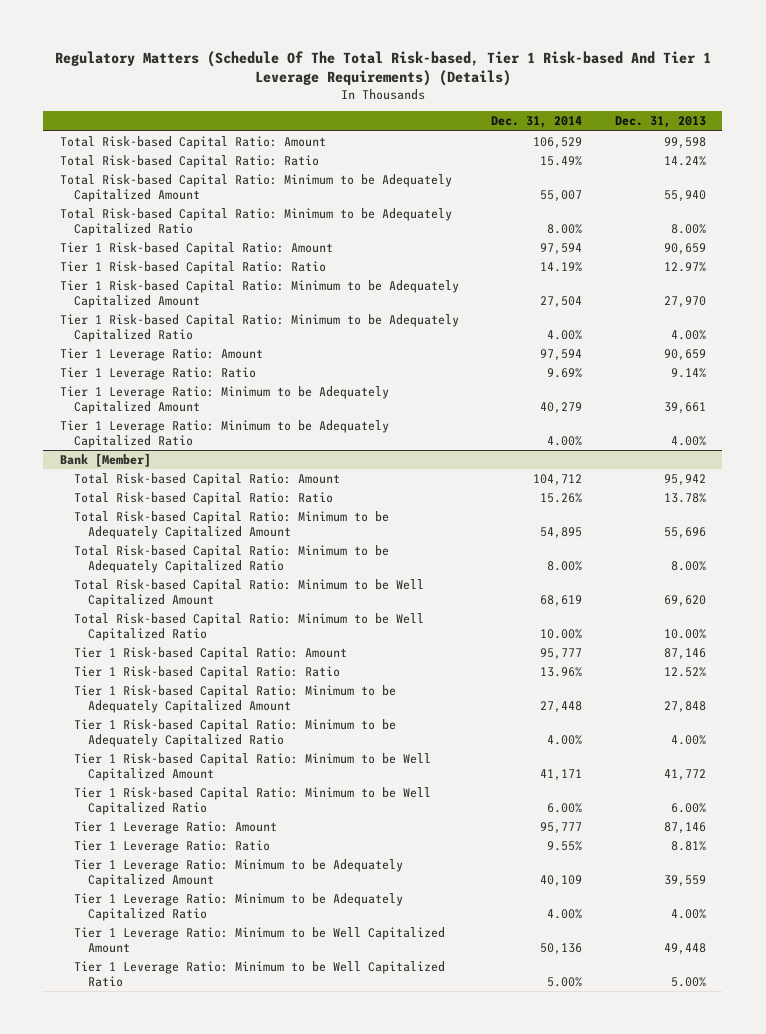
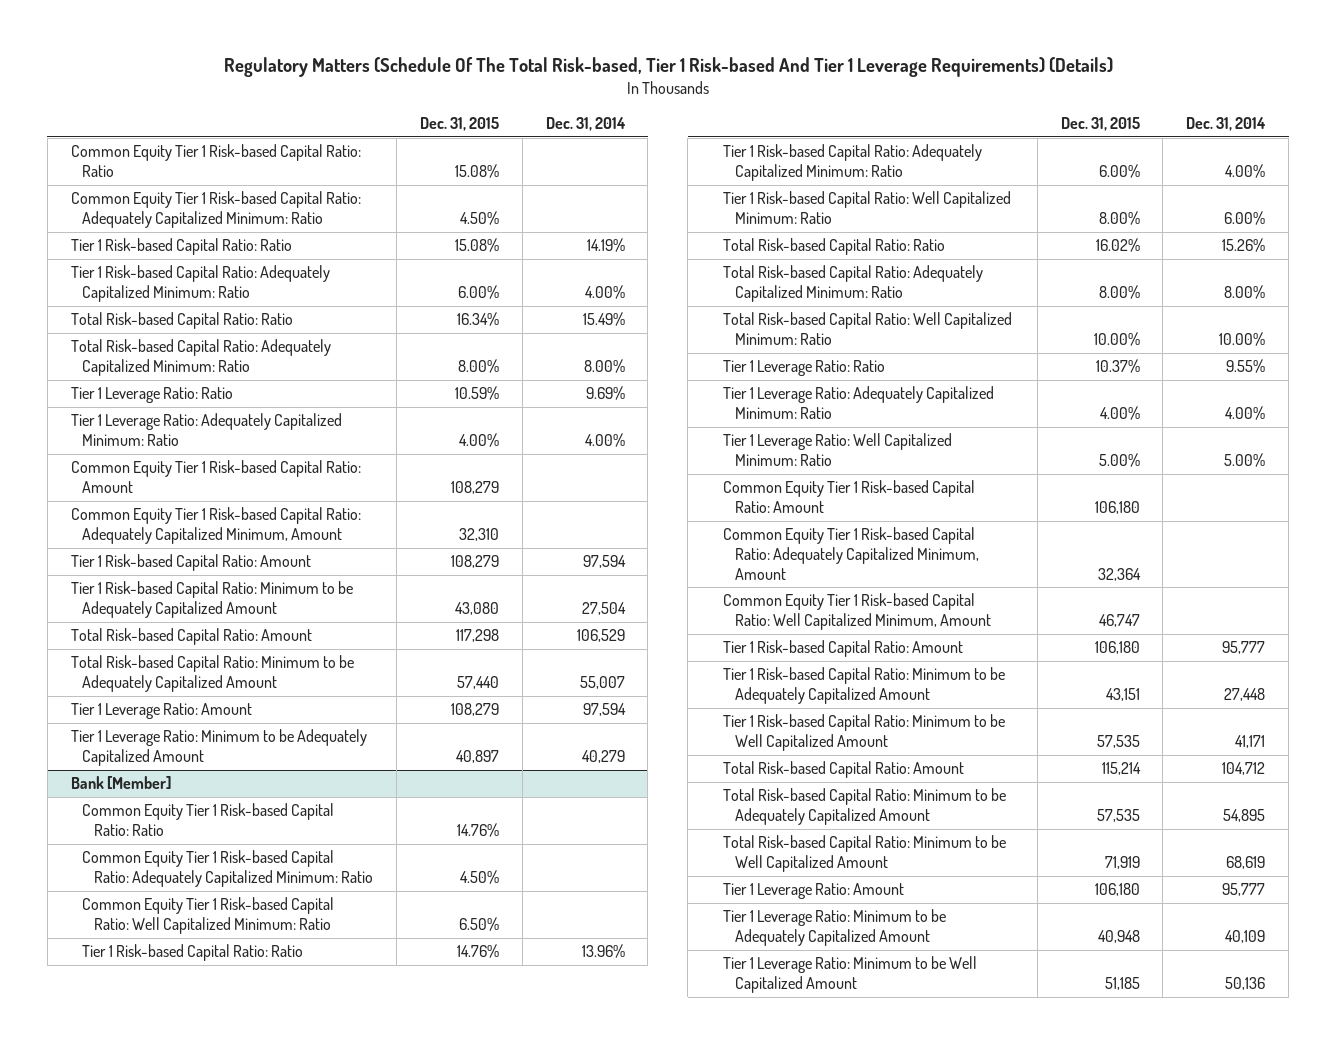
- | Dec. 31, 2014 | Dec. 31, 2013
+ | Dec. 31, 2015 | Dec. 31, 2014
+ Common Equity Tier 1 Risk-based Capital Ratio: Ratio | 15.08% |
+ Common Equity Tier 1 Risk-based Capital Ratio: Adequately Capitalized Minimum: Ratio | 4.50% |
moved up: Tier 1 Risk-based Capital Ratio: Ratio | 15.08% | 14.19%
+ Tier 1 Risk-based Capital Ratio: Adequately Capitalized Minimum: Ratio | 6.00% | 4.00%
- Total Risk-based Capital Ratio: Minimum to be Adequately Capitalized Ratio | 8.00% | 8.00%
+ Total Risk-based Capital Ratio: Adequately Capitalized Minimum: Ratio | 8.00% | 8.00%
moved up: Tier 1 Leverage Ratio: Ratio | 10.59% | 9.69%
+ Tier 1 Leverage Ratio: Adequately Capitalized Minimum: Ratio | 4.00% | 4.00%
+ Common Equity Tier 1 Risk-based Capital Ratio: Amount | 108,279 |
+ Common Equity Tier 1 Risk-based Capital Ratio: Adequately Capitalized Minimum, Amount | 32,310 |
- Tier 1 Risk-based Capital Ratio: Minimum to be Adequately Capitalized Ratio | 4.00% | 4.00%
moved down: Total Risk-based Capital Ratio: Amount | 117,298 | 106,529
moved down: Total Risk-based Capital Ratio: Minimum to be Adequately Capitalized Amount | 57,440 | 55,007
- Tier 1 Leverage Ratio: Minimum to be Adequately Capitalized Ratio | 4.00% | 4.00%
@ Bank [Member]
+ Common Equity Tier 1 Risk-based Capital Ratio: Ratio | 14.76% |
+ Common Equity Tier 1 Risk-based Capital Ratio: Adequately Capitalized Minimum: Ratio | 4.50% |
+ Common Equity Tier 1 Risk-based Capital Ratio: Well Capitalized Minimum: Ratio | 6.50% |
moved up: Tier 1 Risk-based Capital Ratio: Ratio | 14.76% | 13.96%
+ Tier 1 Risk-based Capital Ratio: Adequately Capitalized Minimum: Ratio | 6.00% | 4.00%
+ Tier 1 Risk-based Capital Ratio: Well Capitalized Minimum: Ratio | 8.00% | 6.00%
- Total Risk-based Capital Ratio: Minimum to be Adequately Capitalized Ratio | 8.00% | 8.00%
- Total Risk-based Capital Ratio: Minimum to be Well Capitalized Ratio | 10.00% | 10.00%
+ Total Risk-based Capital Ratio: Adequately Capitalized Minimum: Ratio | 8.00% | 8.00%
+ Total Risk-based Capital Ratio: Well Capitalized Minimum: Ratio | 10.00% | 10.00%
moved up: Tier 1 Leverage Ratio: Ratio | 10.37% | 9.55%
+ Tier 1 Leverage Ratio: Adequately Capitalized Minimum: Ratio | 4.00% | 4.00%
+ Tier 1 Leverage Ratio: Well Capitalized Minimum: Ratio | 5.00% | 5.00%
+ Common Equity Tier 1 Risk-based Capital Ratio: Amount | 106,180 |
+ Common Equity Tier 1 Risk-based Capital Ratio: Adequately Capitalized Minimum, Amount | 32,364 |
+ Common Equity Tier 1 Risk-based Capital Ratio: Well Capitalized Minimum, Amount | 46,747 |
- Tier 1 Risk-based Capital Ratio: Minimum to be Adequately Capitalized Ratio | 4.00% | 4.00%
- Tier 1 Risk-based Capital Ratio: Minimum to be Well Capitalized Ratio | 6.00% | 6.00%
moved down: Total Risk-based Capital Ratio: Amount | 115,214 | 104,712
moved down: Total Risk-based Capital Ratio: Minimum to be Adequately Capitalized Amount | 57,535 | 54,895
moved down: Total Risk-based Capital Ratio: Minimum to be Well Capitalized Amount | 71,919 | 68,619
- Tier 1 Leverage Ratio: Minimum to be Adequately Capitalized Ratio | 4.00% | 4.00%
- Tier 1 Leverage Ratio: Minimum to be Well Capitalized Ratio | 5.00% | 5.00%

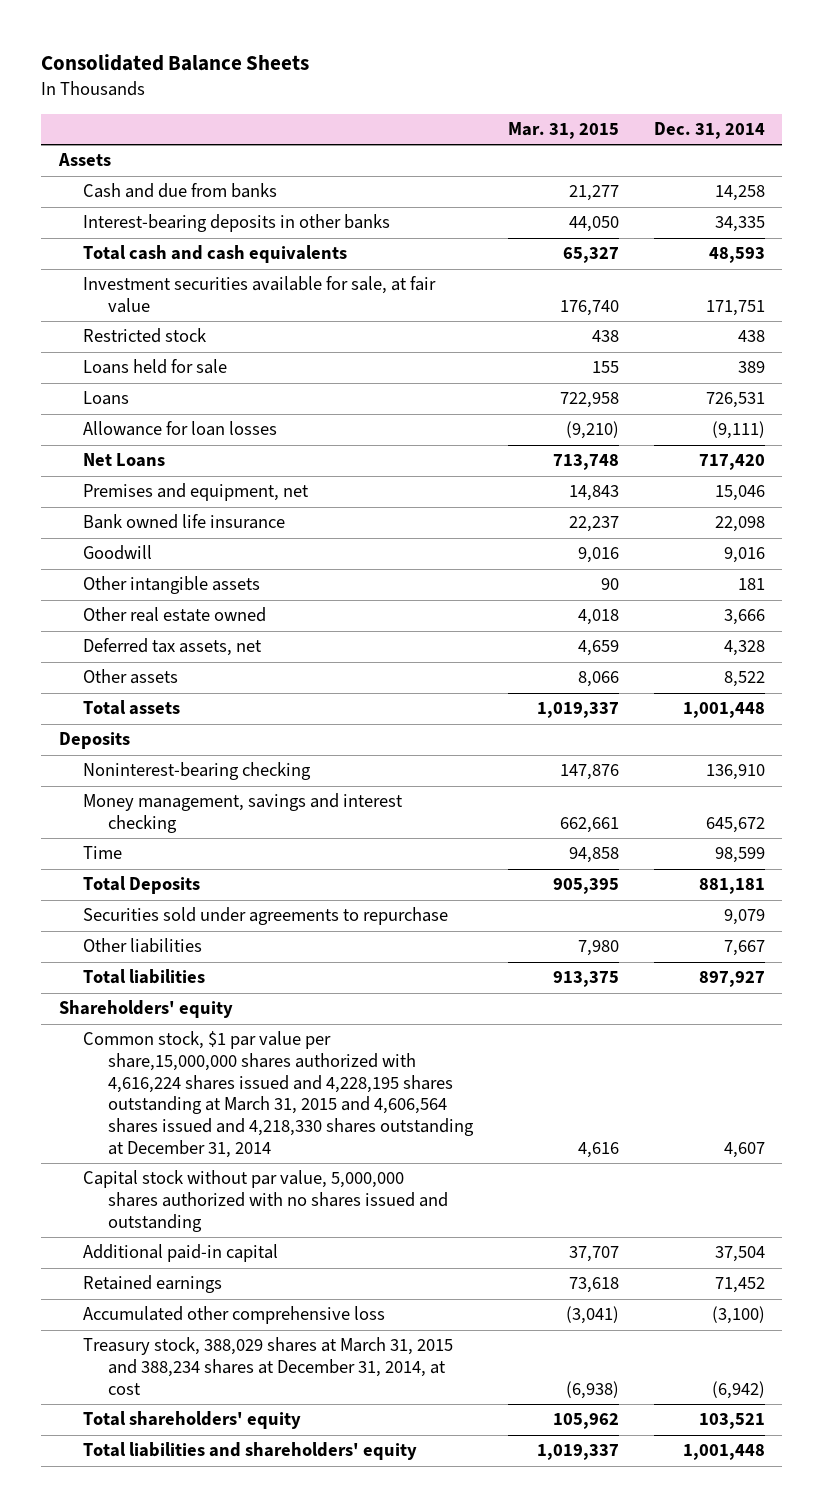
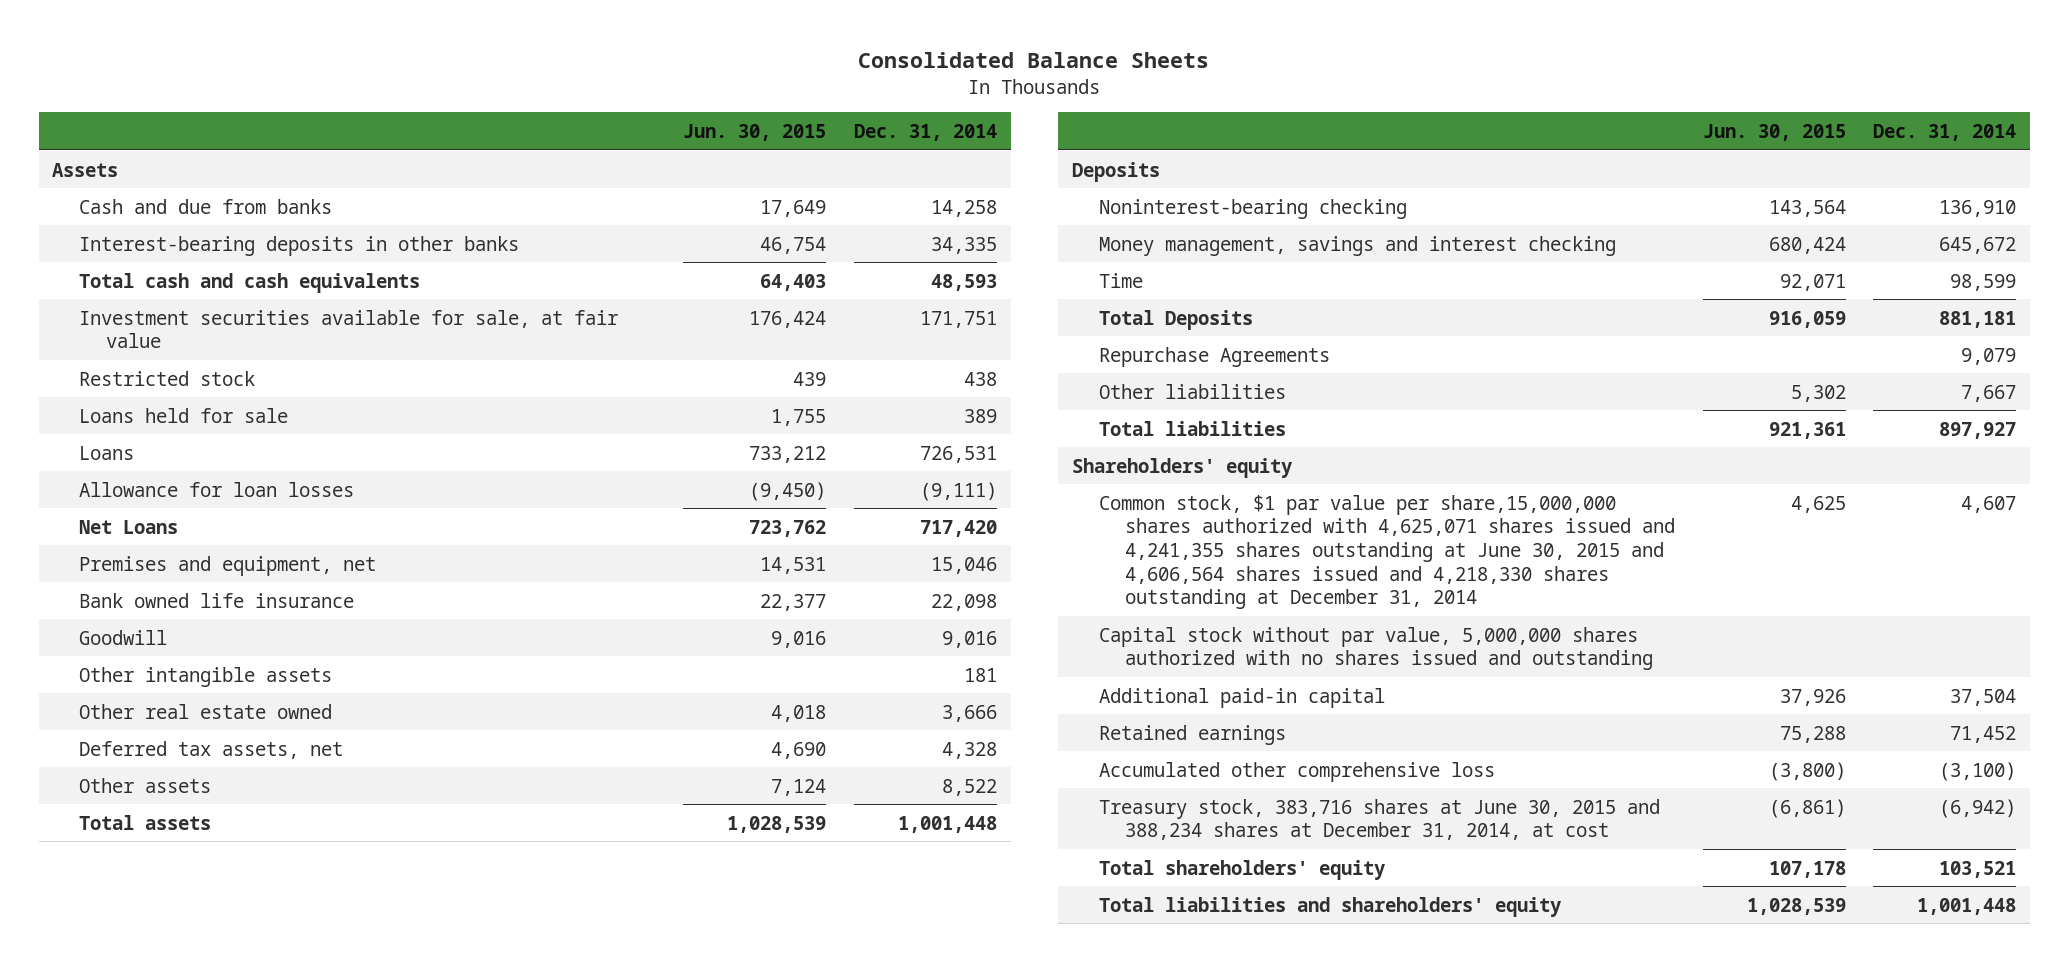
- | Mar. 31, 2015 | Dec. 31, 2014
+ | Jun. 30, 2015 | Dec. 31, 2014
- Securities sold under agreements to repurchase | | 9,079
+ Repurchase Agreements | | 9,079
- Common stock, $1 par value per share,15,000,000 shares authorized with 4,616,224 shares issued and 4,228,195 shares outstanding at March 31, 2015 and 4,606,564 shares issued and 4,218,330 shares outstanding at December 31, 2014 | 4,616 | 4,607
+ Common stock, $1 par value per share,15,000,000 shares authorized with 4,625,071 shares issued and 4,241,355 shares outstanding at June 30, 2015 and 4,606,564 shares issued and 4,218,330 shares outstanding at December 31, 2014 | 4,625 | 4,607
- Treasury stock, 388,029 shares at March 31, 2015 and 388,234 shares at December 31, 2014, at cost | (6,938) | (6,942)
+ Treasury stock, 383,716 shares at June 30, 2015 and 388,234 shares at December 31, 2014, at cost | (6,861) | (6,942)

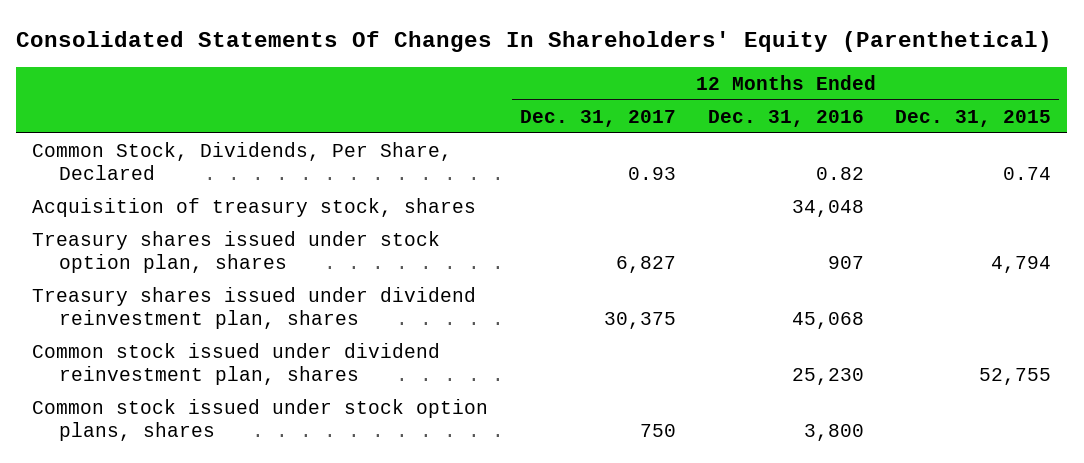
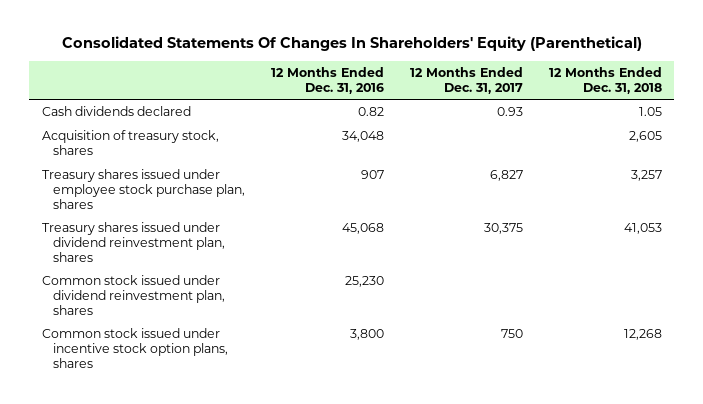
- | 12 Months Ended Dec. 31, 2017 | 12 Months Ended Dec. 31, 2016 | 12 Months Ended Dec. 31, 2015
+ | 12 Months Ended Dec. 31, 2016 | 12 Months Ended Dec. 31, 2017 | 12 Months Ended Dec. 31, 2018
- Common Stock, Dividends, Per Share, Declared | 0.93 | 0.82 | 0.74
+ Cash dividends declared | 0.82 | 0.93 | 1.05
- Treasury shares issued under stock option plan, shares | 6,827 | 907 | 4,794
+ Treasury shares issued under employee stock purchase plan, shares | 907 | 6,827 | 3,257
- Common stock issued under stock option plans, shares | 750 | 3,800 |
+ Common stock issued under incentive stock option plans, shares | 3,800 | 750 | 12,268

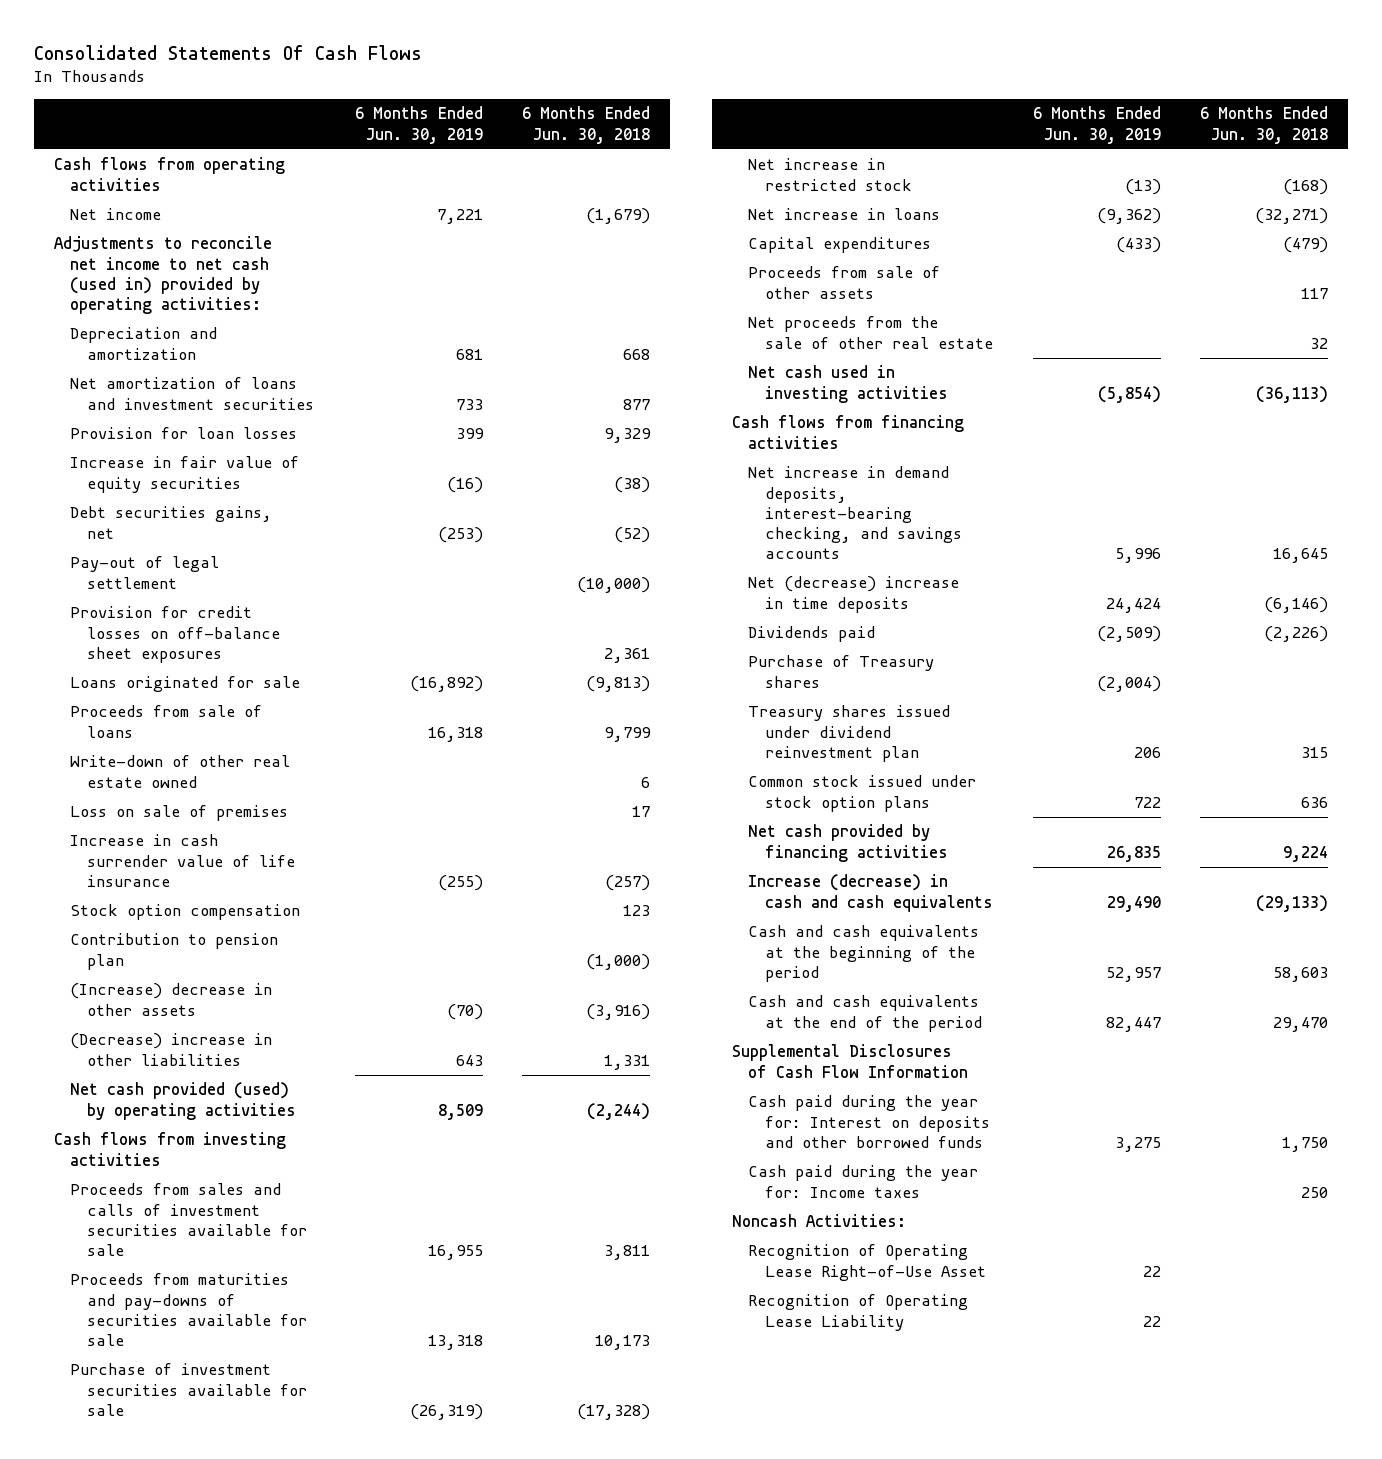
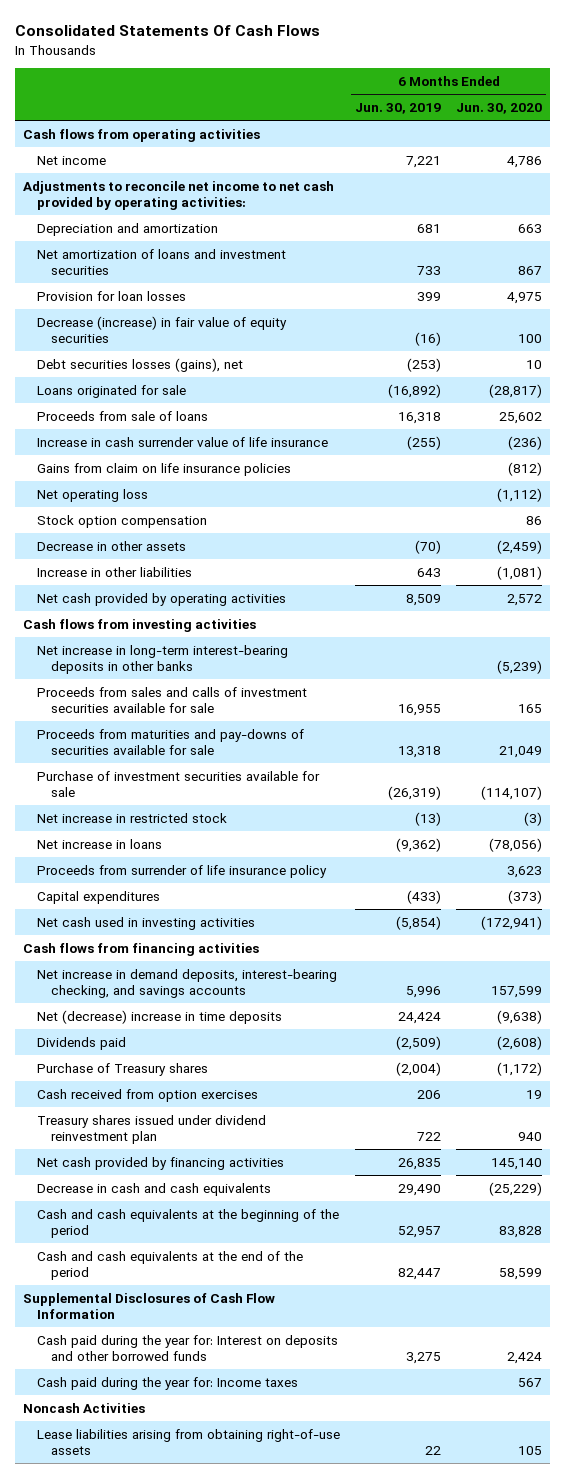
- | 6 Months Ended Jun. 30, 2019 | 6 Months Ended Jun. 30, 2018
+ | 6 Months Ended Jun. 30, 2019 | 6 Months Ended Jun. 30, 2020
- Adjustments to reconcile net income to net cash (used in) provided by operating activities:
+ Adjustments to reconcile net income to net cash provided by operating activities:
- Increase in fair value of equity securities | (16) | (38)
- Debt securities gains, net | (253) | (52)
- Pay-out of legal settlement | | (10,000)
- Provision for credit losses on off-balance sheet exposures | | 2,361
+ Decrease (increase) in fair value of equity securities | (16) | 100
+ Debt securities losses (gains), net | (253) | 10
- Write-down of other real estate owned | | 6
- Loss on sale of premises | | 17
+ Gains from claim on life insurance policies | | (812)
+ Net operating loss | | (1,112)
- Contribution to pension plan | | (1,000)
- (Increase) decrease in other assets | (70) | (3,916)
- (Decrease) increase in other liabilities | 643 | 1,331
- Net cash provided (used) by operating activities | 8,509 | (2,244)
+ Decrease in other assets | (70) | (2,459)
+ Increase in other liabilities | 643 | (1,081)
+ Net cash provided by operating activities | 8,509 | 2,572
+ Net increase in long-term interest-bearing deposits in other banks | | (5,239)
+ Proceeds from surrender of life insurance policy | | 3,623
- Proceeds from sale of other assets | | 117
- Net proceeds from the sale of other real estate | | 32
- Treasury shares issued under dividend reinvestment plan | 206 | 315
- Common stock issued under stock option plans | 722 | 636
+ Cash received from option exercises | 206 | 19
+ Treasury shares issued under dividend reinvestment plan | 722 | 940
- Increase (decrease) in cash and cash equivalents | 29,490 | (29,133)
+ Decrease in cash and cash equivalents | 29,490 | (25,229)
- Noncash Activities:
- Recognition of Operating Lease Right-of-Use Asset | 22 |
- Recognition of Operating Lease Liability | 22 |
+ Noncash Activities
+ Lease liabilities arising from obtaining right-of-use assets | 22 | 105

